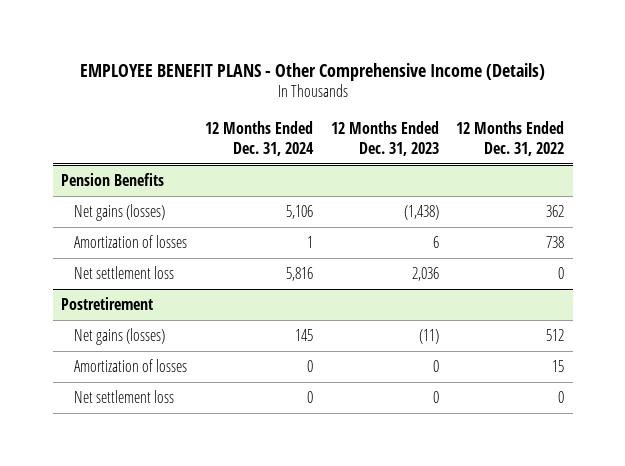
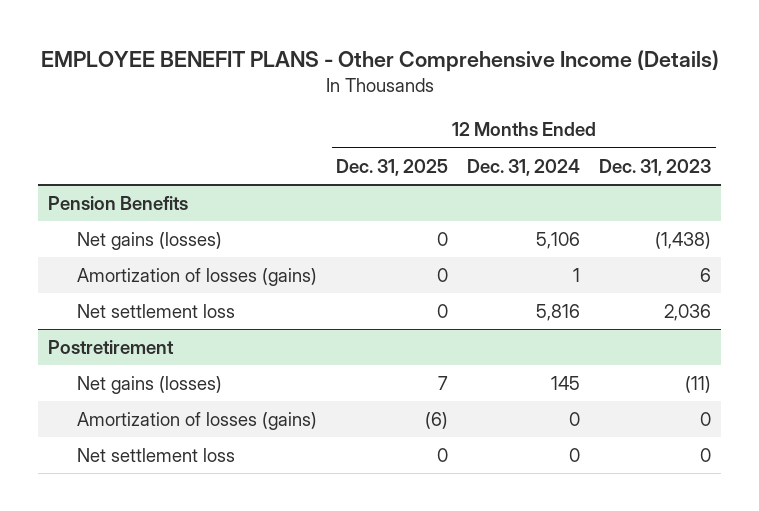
- | 12 Months Ended Dec. 31, 2024 | 12 Months Ended Dec. 31, 2023 | 12 Months Ended Dec. 31, 2022
+ | 12 Months Ended Dec. 31, 2025 | 12 Months Ended Dec. 31, 2024 | 12 Months Ended Dec. 31, 2023
@ Pension Benefits
- Amortization of losses | 1 | 6 | 738
+ Amortization of losses (gains) | 0 | 1 | 6
@ Postretirement
- Amortization of losses | 0 | 0 | 15
+ Amortization of losses (gains) | (6) | 0 | 0

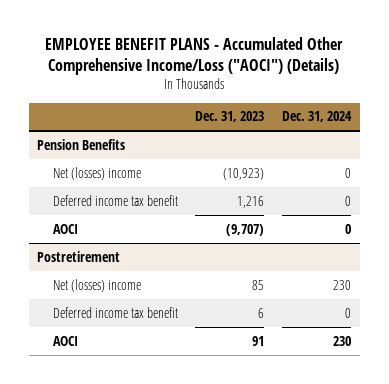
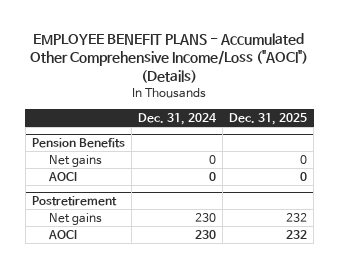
- | Dec. 31, 2023 | Dec. 31, 2024
+ | Dec. 31, 2024 | Dec. 31, 2025
@ Pension Benefits
- Net (losses) income | (10,923) | 0
- Deferred income tax benefit | 1,216 | 0
+ Net gains | 0 | 0
@ Postretirement
- Net (losses) income | 85 | 230
- Deferred income tax benefit | 6 | 0
+ Net gains | 230 | 232

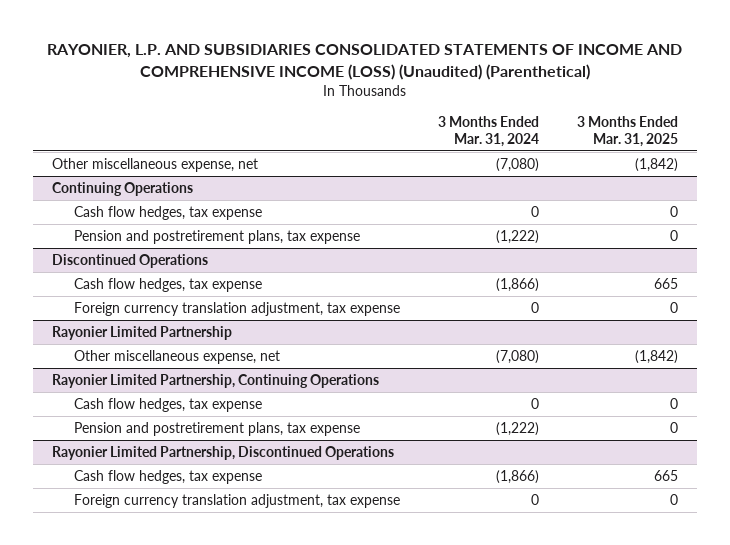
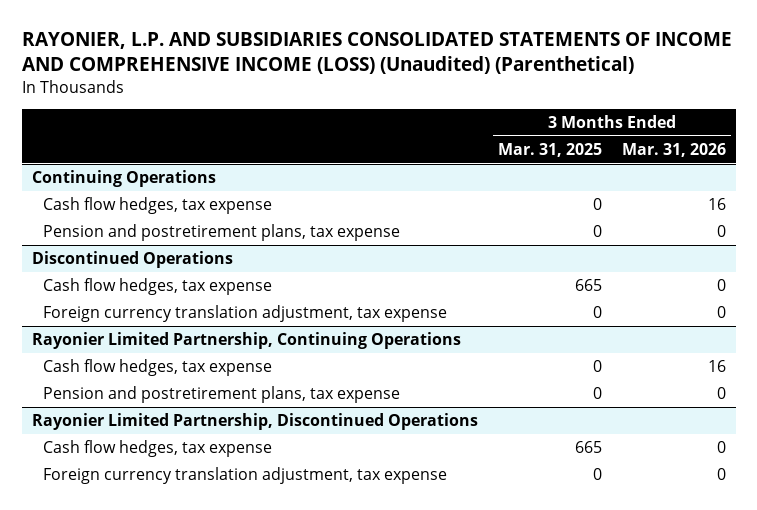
- | 3 Months Ended Mar. 31, 2024 | 3 Months Ended Mar. 31, 2025
+ | 3 Months Ended Mar. 31, 2025 | 3 Months Ended Mar. 31, 2026
- Other miscellaneous expense, net | (7,080) | (1,842)
- Rayonier Limited Partnership
- Other miscellaneous expense, net | (7,080) | (1,842)

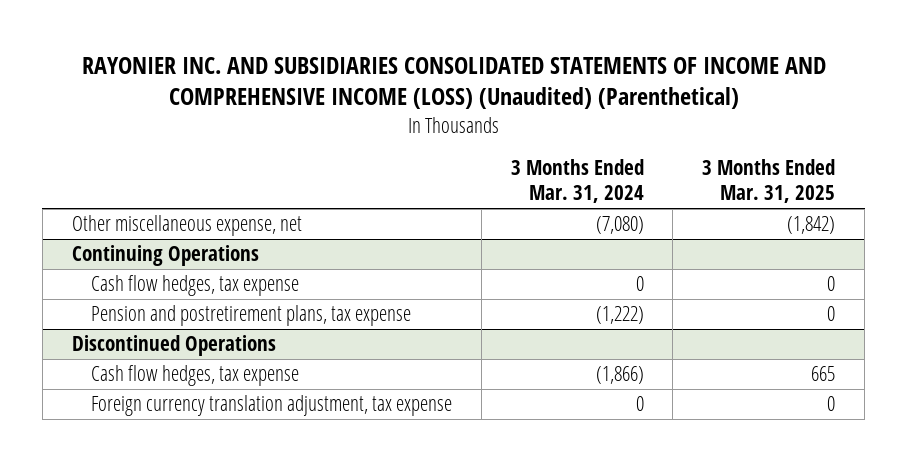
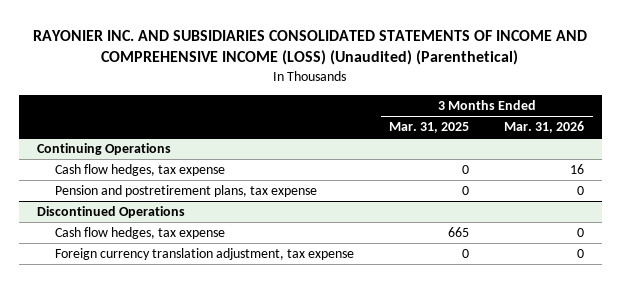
- | 3 Months Ended Mar. 31, 2024 | 3 Months Ended Mar. 31, 2025
+ | 3 Months Ended Mar. 31, 2025 | 3 Months Ended Mar. 31, 2026
- Other miscellaneous expense, net | (7,080) | (1,842)

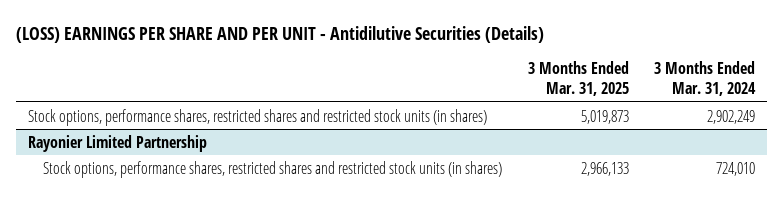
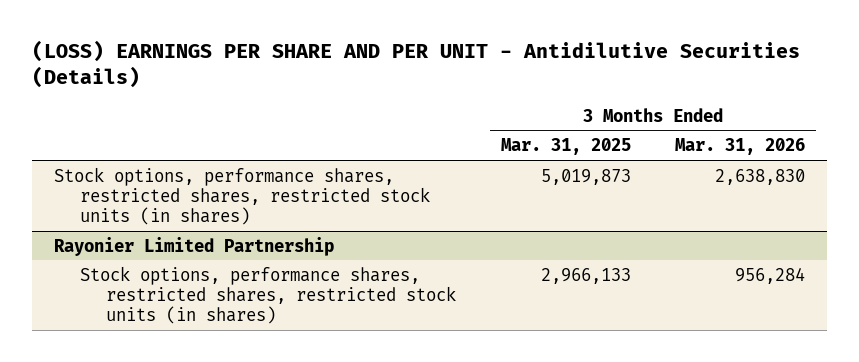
- | 3 Months Ended Mar. 31, 2025 | 3 Months Ended Mar. 31, 2024
+ | 3 Months Ended Mar. 31, 2025 | 3 Months Ended Mar. 31, 2026
- Stock options, performance shares, restricted shares and restricted stock units (in shares) | 5,019,873 | 2,902,249
+ Stock options, performance shares, restricted shares, restricted stock units (in shares) | 5,019,873 | 2,638,830
@ Rayonier Limited Partnership
- Stock options, performance shares, restricted shares and restricted stock units (in shares) | 2,966,133 | 724,010
+ Stock options, performance shares, restricted shares, restricted stock units (in shares) | 2,966,133 | 956,284

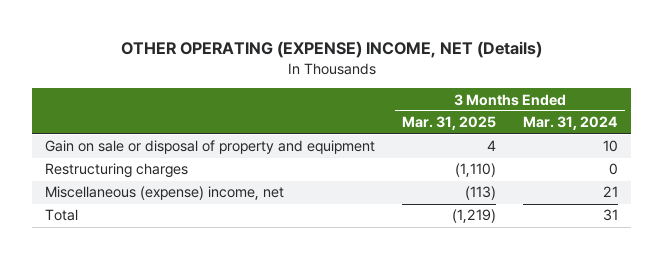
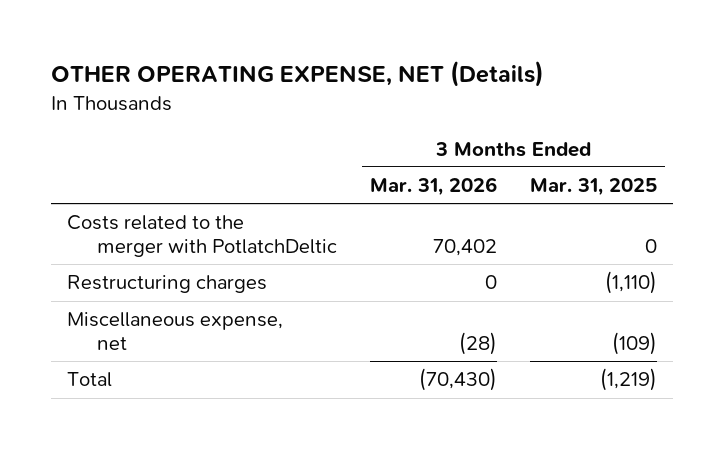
- OTHER OPERATING (EXPENSE) INCOME, NET (Details)
+ OTHER OPERATING EXPENSE, NET (Details)
- | 3 Months Ended Mar. 31, 2025 | 3 Months Ended Mar. 31, 2024
+ | 3 Months Ended Mar. 31, 2026 | 3 Months Ended Mar. 31, 2025
- Gain on sale or disposal of property and equipment | 4 | 10
+ Costs related to the merger with PotlatchDeltic | 70,402 | 0
- Miscellaneous (expense) income, net | (113) | 21
+ Miscellaneous expense, net | (28) | (109)

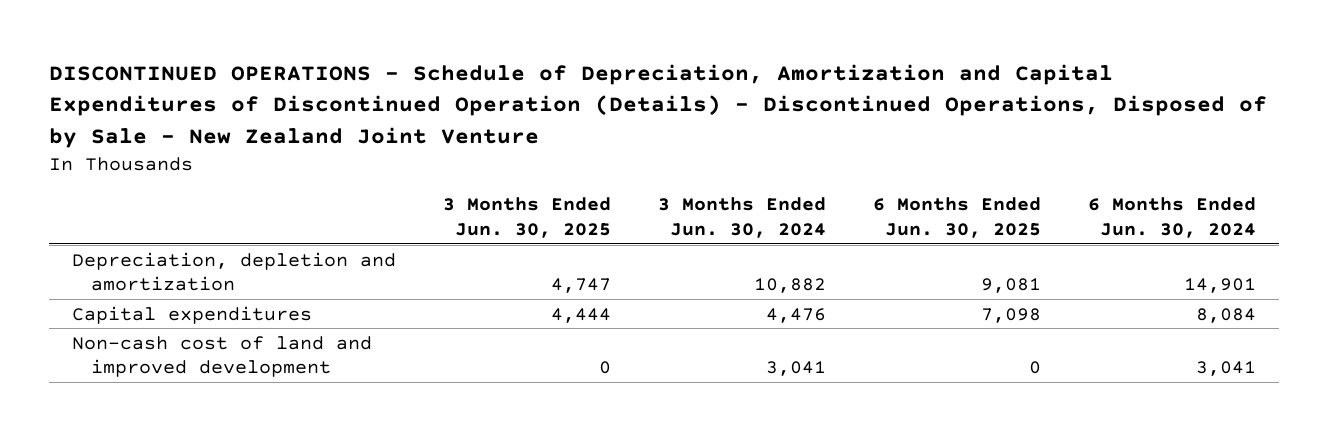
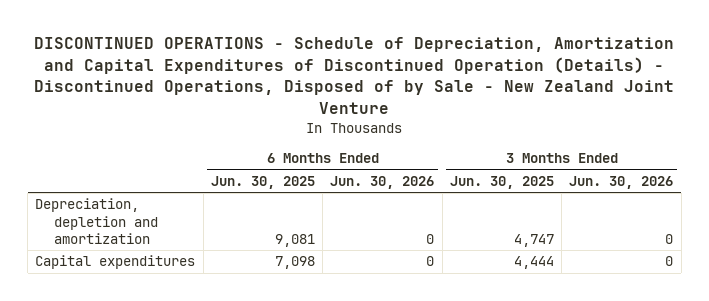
- | 3 Months Ended Jun. 30, 2025 | 3 Months Ended Jun. 30, 2024 | 6 Months Ended Jun. 30, 2025 | 6 Months Ended Jun. 30, 2024
+ | 6 Months Ended Jun. 30, 2025 | 6 Months Ended Jun. 30, 2026 | 3 Months Ended Jun. 30, 2025 | 3 Months Ended Jun. 30, 2026
- Non-cash cost of land and improved development | 0 | 3,041 | 0 | 3,041

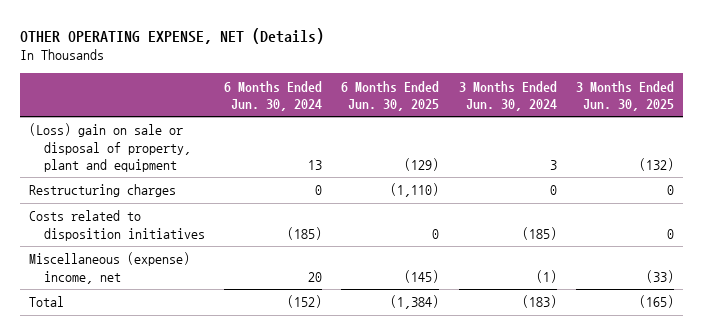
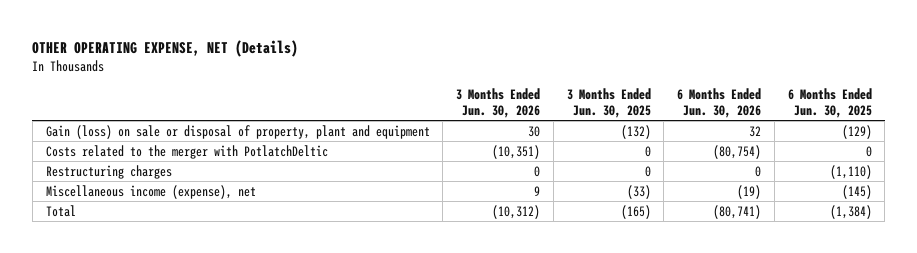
- | 6 Months Ended Jun. 30, 2024 | 6 Months Ended Jun. 30, 2025 | 3 Months Ended Jun. 30, 2024 | 3 Months Ended Jun. 30, 2025
+ | 3 Months Ended Jun. 30, 2026 | 3 Months Ended Jun. 30, 2025 | 6 Months Ended Jun. 30, 2026 | 6 Months Ended Jun. 30, 2025
- (Loss) gain on sale or disposal of property, plant and equipment | 13 | (129) | 3 | (132)
+ Gain (loss) on sale or disposal of property, plant and equipment | 30 | (132) | 32 | (129)
+ Costs related to the merger with PotlatchDeltic | (10,351) | 0 | (80,754) | 0
- Costs related to disposition initiatives | (185) | 0 | (185) | 0
- Miscellaneous (expense) income, net | 20 | (145) | (1) | (33)
+ Miscellaneous income (expense), net | 9 | (33) | (19) | (145)

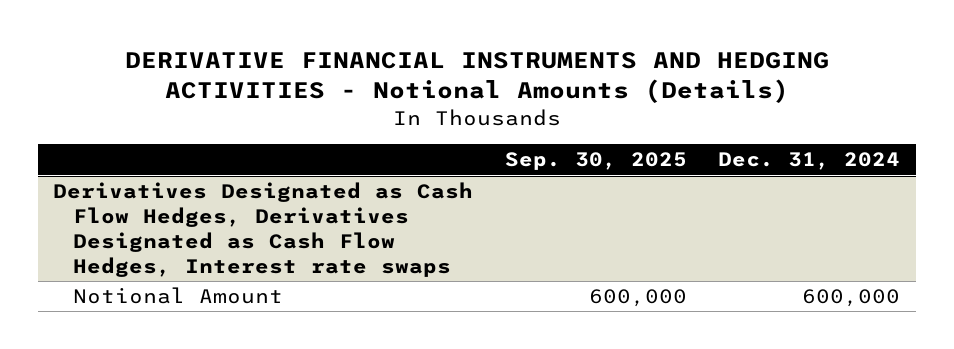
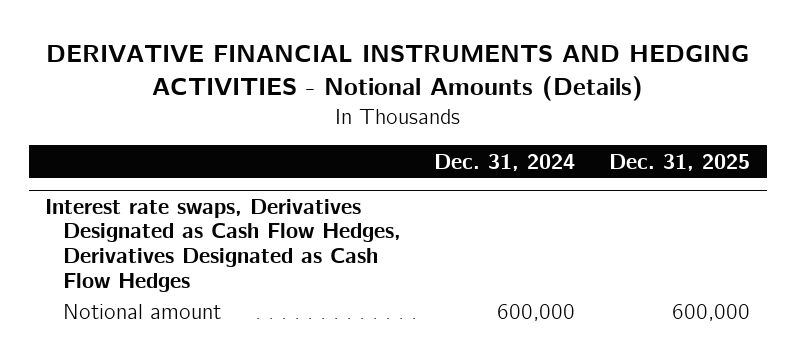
- | Sep. 30, 2025 | Dec. 31, 2024
+ | Dec. 31, 2024 | Dec. 31, 2025
- Derivatives Designated as Cash Flow Hedges, Derivatives Designated as Cash Flow Hedges, Interest rate swaps
- Notional Amount | 600,000 | 600,000
+ Interest rate swaps, Derivatives Designated as Cash Flow Hedges, Derivatives Designated as Cash Flow Hedges
+ Notional amount | 600,000 | 600,000

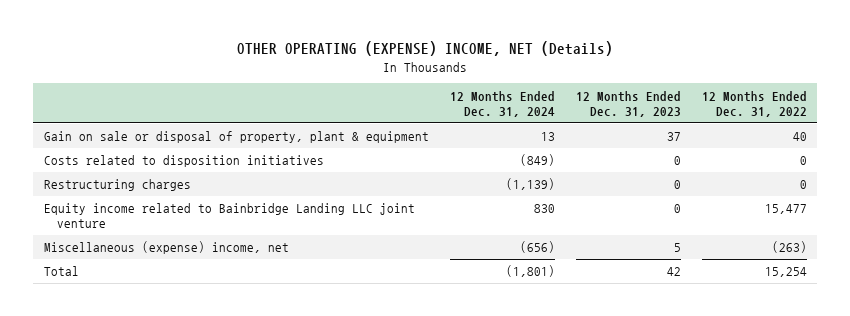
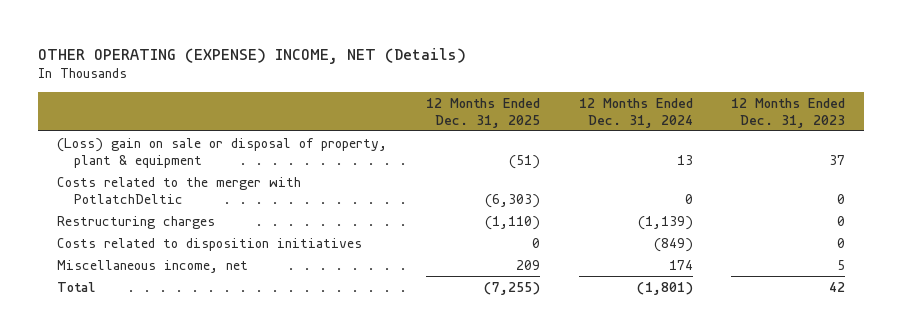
- | 12 Months Ended Dec. 31, 2024 | 12 Months Ended Dec. 31, 2023 | 12 Months Ended Dec. 31, 2022
+ | 12 Months Ended Dec. 31, 2025 | 12 Months Ended Dec. 31, 2024 | 12 Months Ended Dec. 31, 2023
- Gain on sale or disposal of property, plant & equipment | 13 | 37 | 40
+ (Loss) gain on sale or disposal of property, plant & equipment | (51) | 13 | 37
+ Costs related to the merger with PotlatchDeltic | (6,303) | 0 | 0
- Equity income related to Bainbridge Landing LLC joint venture | 830 | 0 | 15,477
- Miscellaneous (expense) income, net | (656) | 5 | (263)
moved down: Costs related to disposition initiatives | 0 | (849) | 0
+ Miscellaneous income, net | 209 | 174 | 5

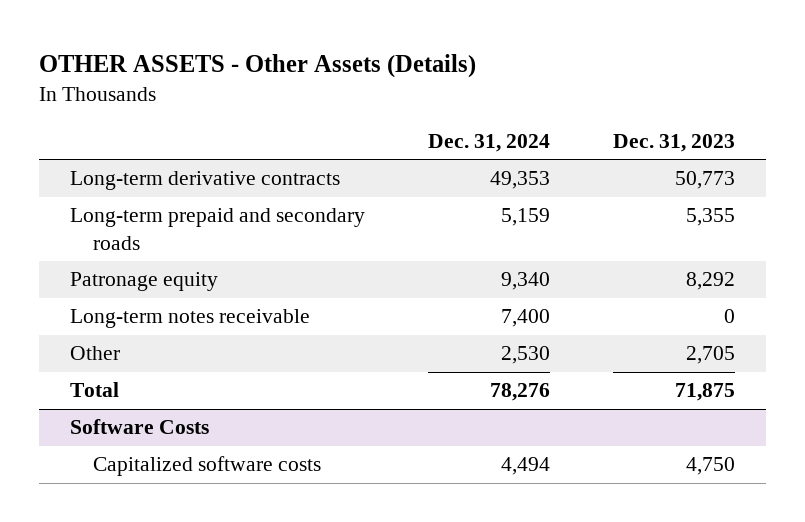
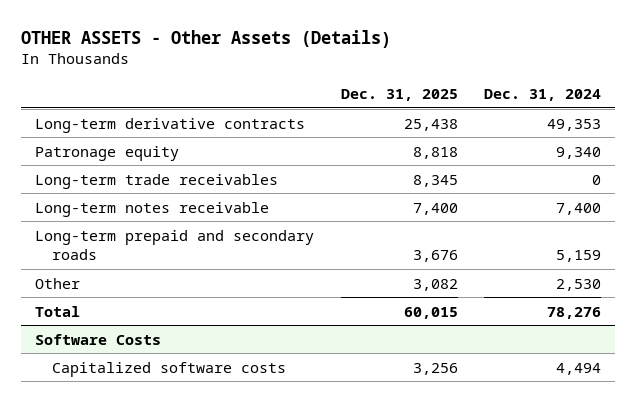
- | Dec. 31, 2024 | Dec. 31, 2023
+ | Dec. 31, 2025 | Dec. 31, 2024
+ Long-term trade receivables | 8,345 | 0
moved down: Long-term prepaid and secondary roads | 3,676 | 5,159

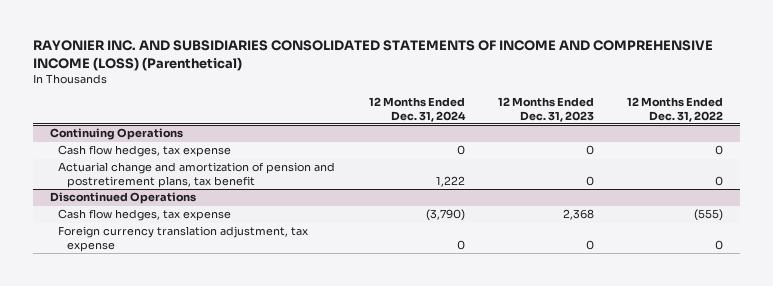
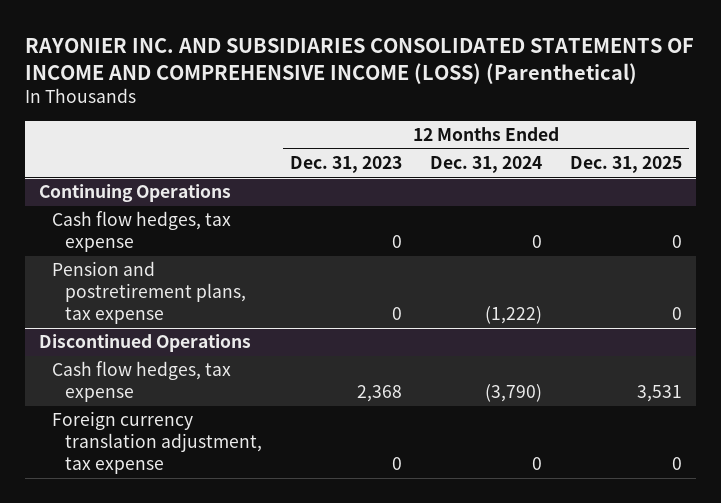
- | 12 Months Ended Dec. 31, 2024 | 12 Months Ended Dec. 31, 2023 | 12 Months Ended Dec. 31, 2022
+ | 12 Months Ended Dec. 31, 2023 | 12 Months Ended Dec. 31, 2024 | 12 Months Ended Dec. 31, 2025
@ Continuing Operations
- Actuarial change and amortization of pension and postretirement plans, tax benefit | 1,222 | 0 | 0
+ Pension and postretirement plans, tax expense | 0 | (1,222) | 0

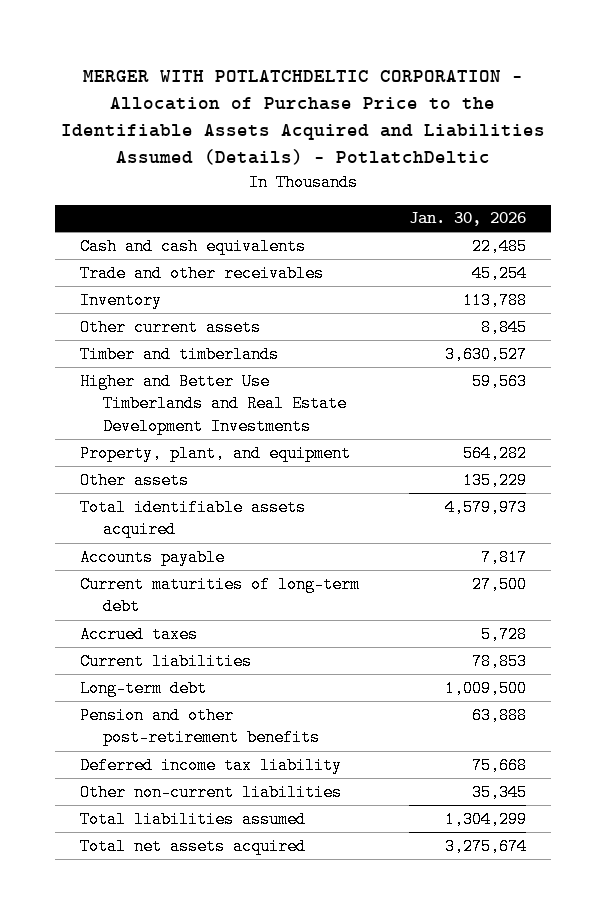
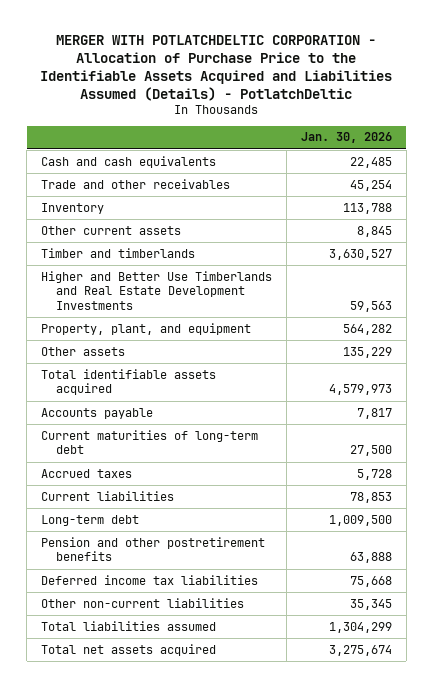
- Pension and other post-retirement benefits | 63,888
- Deferred income tax liability | 75,668
+ Pension and other postretirement benefits | 63,888
+ Deferred income tax liabilities | 75,668

